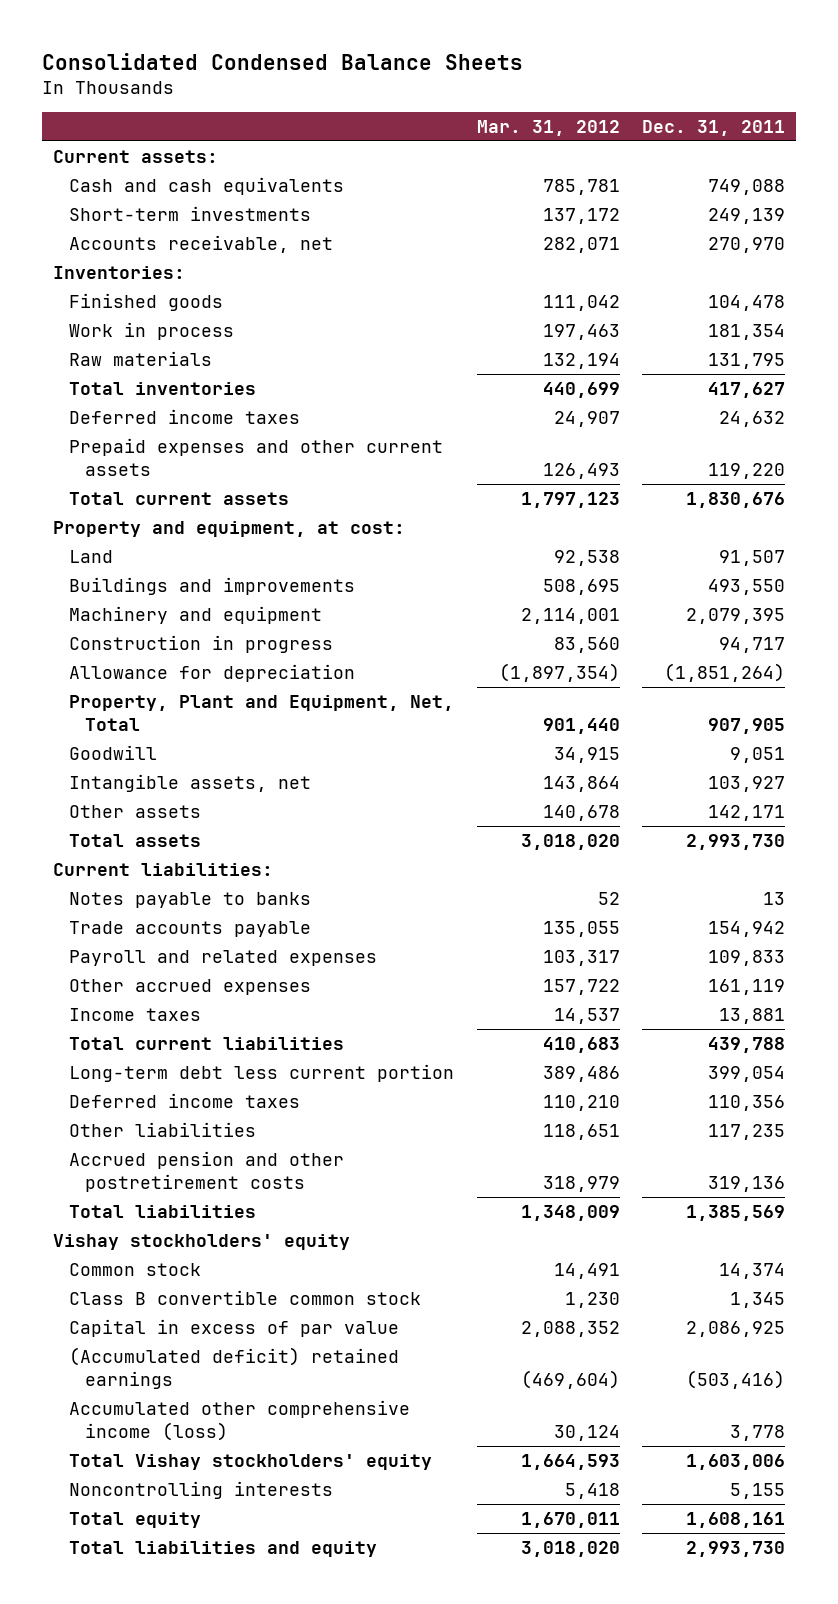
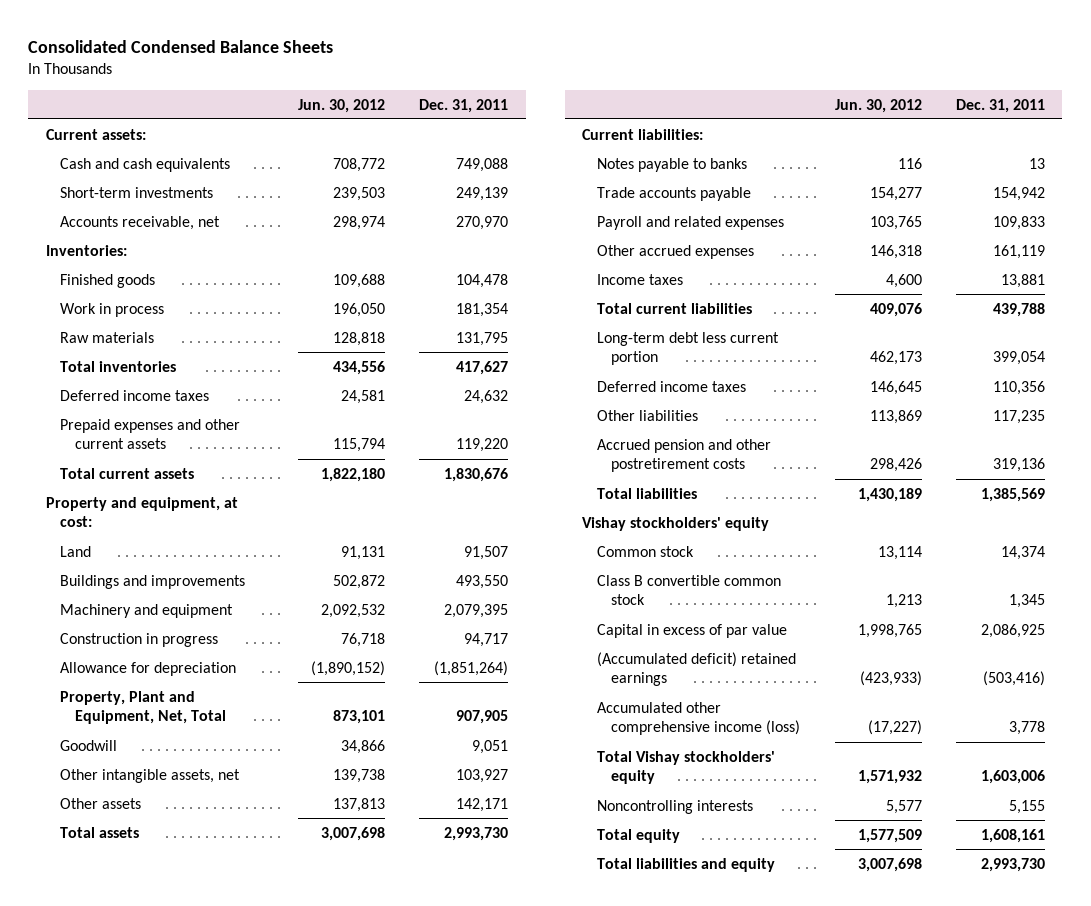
- | Mar. 31, 2012 | Dec. 31, 2011
+ | Jun. 30, 2012 | Dec. 31, 2011
- Intangible assets, net | 143,864 | 103,927
+ Other intangible assets, net | 139,738 | 103,927

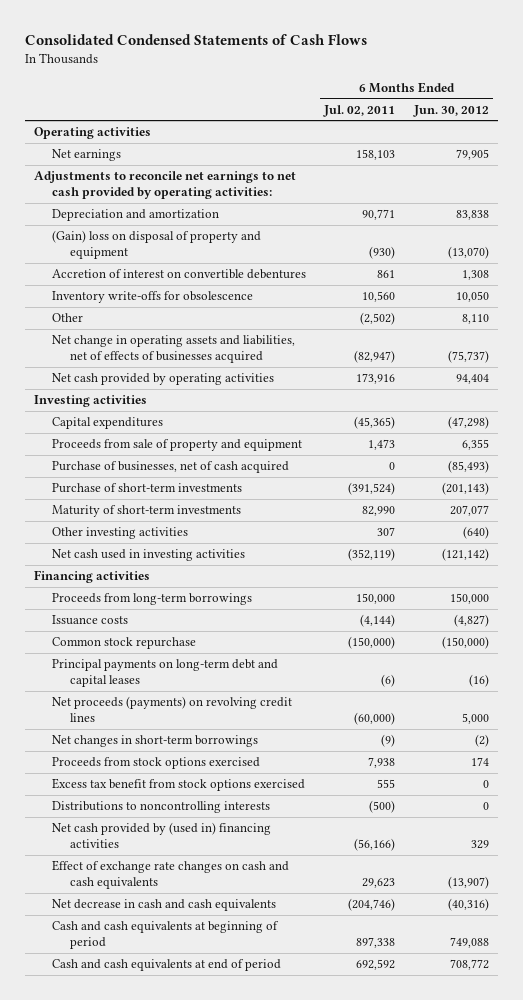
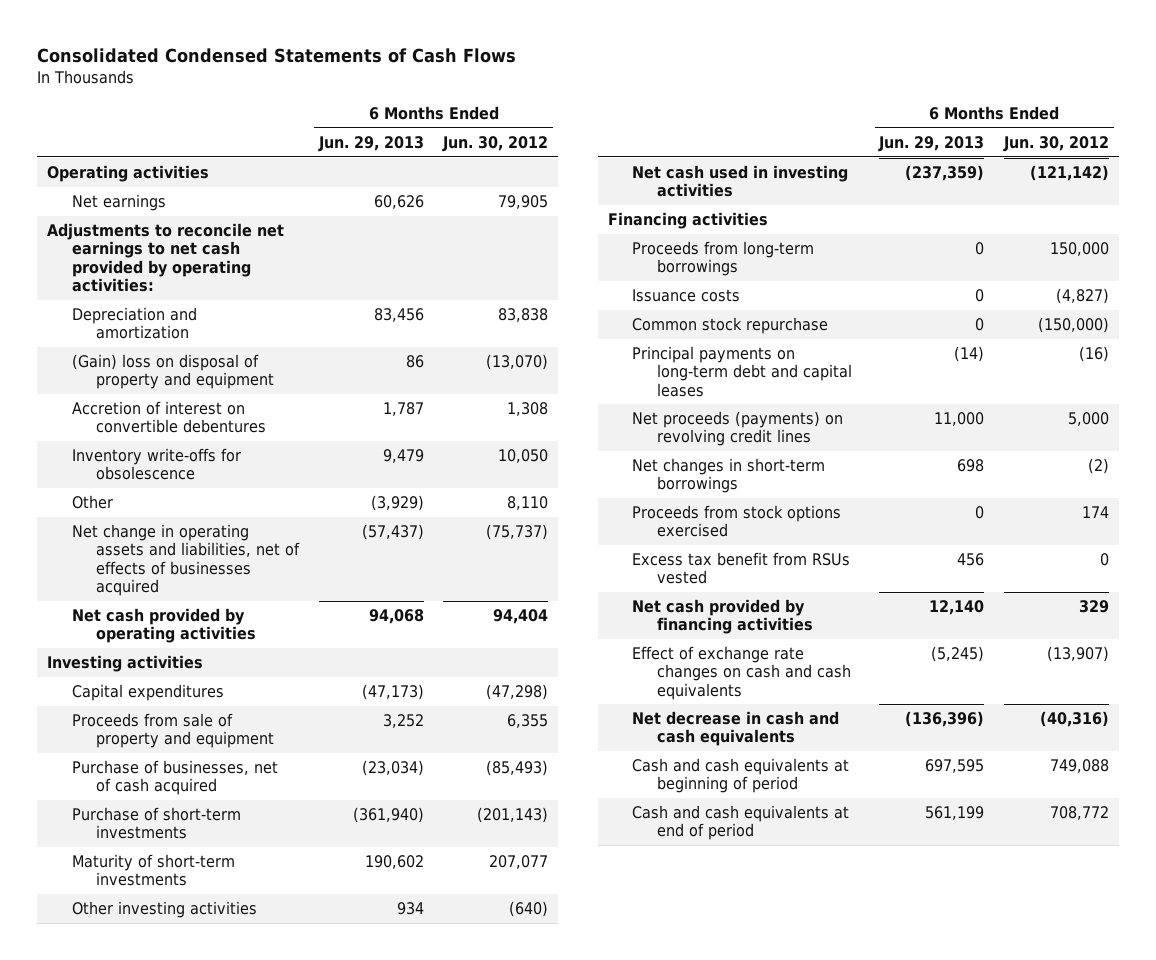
- | 6 Months Ended Jul. 02, 2011 | 6 Months Ended Jun. 30, 2012
+ | 6 Months Ended Jun. 29, 2013 | 6 Months Ended Jun. 30, 2012
- Excess tax benefit from stock options exercised | 555 | 0
- Distributions to noncontrolling interests | (500) | 0
- Net cash provided by (used in) financing activities | (56,166) | 329
+ Excess tax benefit from RSUs vested | 456 | 0
+ Net cash provided by financing activities | 12,140 | 329

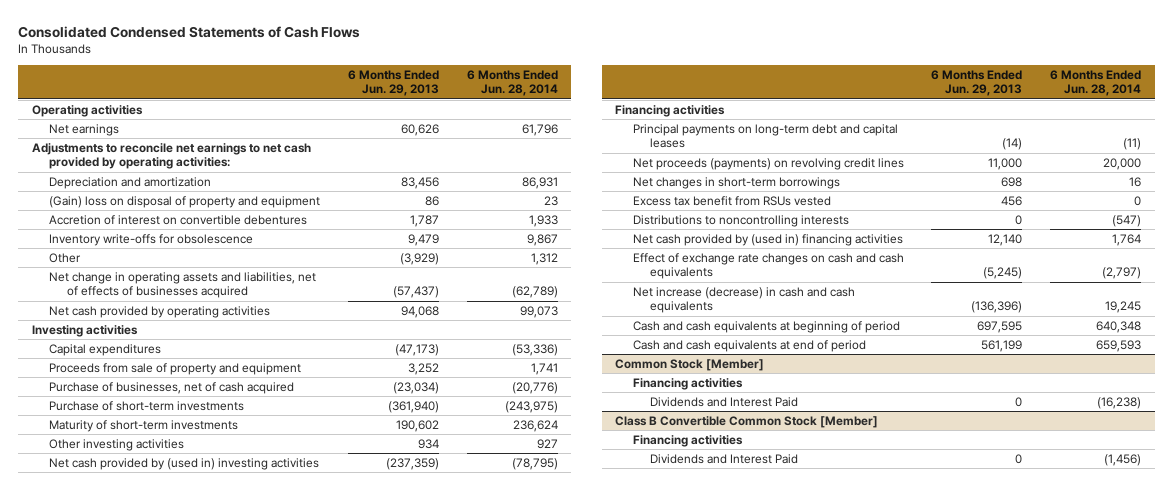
- | 6 Months Ended Jun. 29, 2013 | 6 Months Ended Jun. 30, 2012
+ | 6 Months Ended Jun. 29, 2013 | 6 Months Ended Jun. 28, 2014
- Net cash used in investing activities | (237,359) | (121,142)
+ Net cash provided by (used in) investing activities | (237,359) | (78,795)
- Proceeds from long-term borrowings | 0 | 150,000
- Issuance costs | 0 | (4,827)
- Common stock repurchase | 0 | (150,000)
- Proceeds from stock options exercised | 0 | 174
- Net cash provided by financing activities | 12,140 | 329
+ Distributions to noncontrolling interests | 0 | (547)
+ Net cash provided by (used in) financing activities | 12,140 | 1,764
- Net decrease in cash and cash equivalents | (136,396) | (40,316)
+ Net increase (decrease) in cash and cash equivalents | (136,396) | 19,245
+ Common Stock [Member]
+ Financing activities
+ Dividends and Interest Paid | 0 | (16,238)
+ Class B Convertible Common Stock [Member]
+ Financing activities
+ Dividends and Interest Paid | 0 | (1,456)

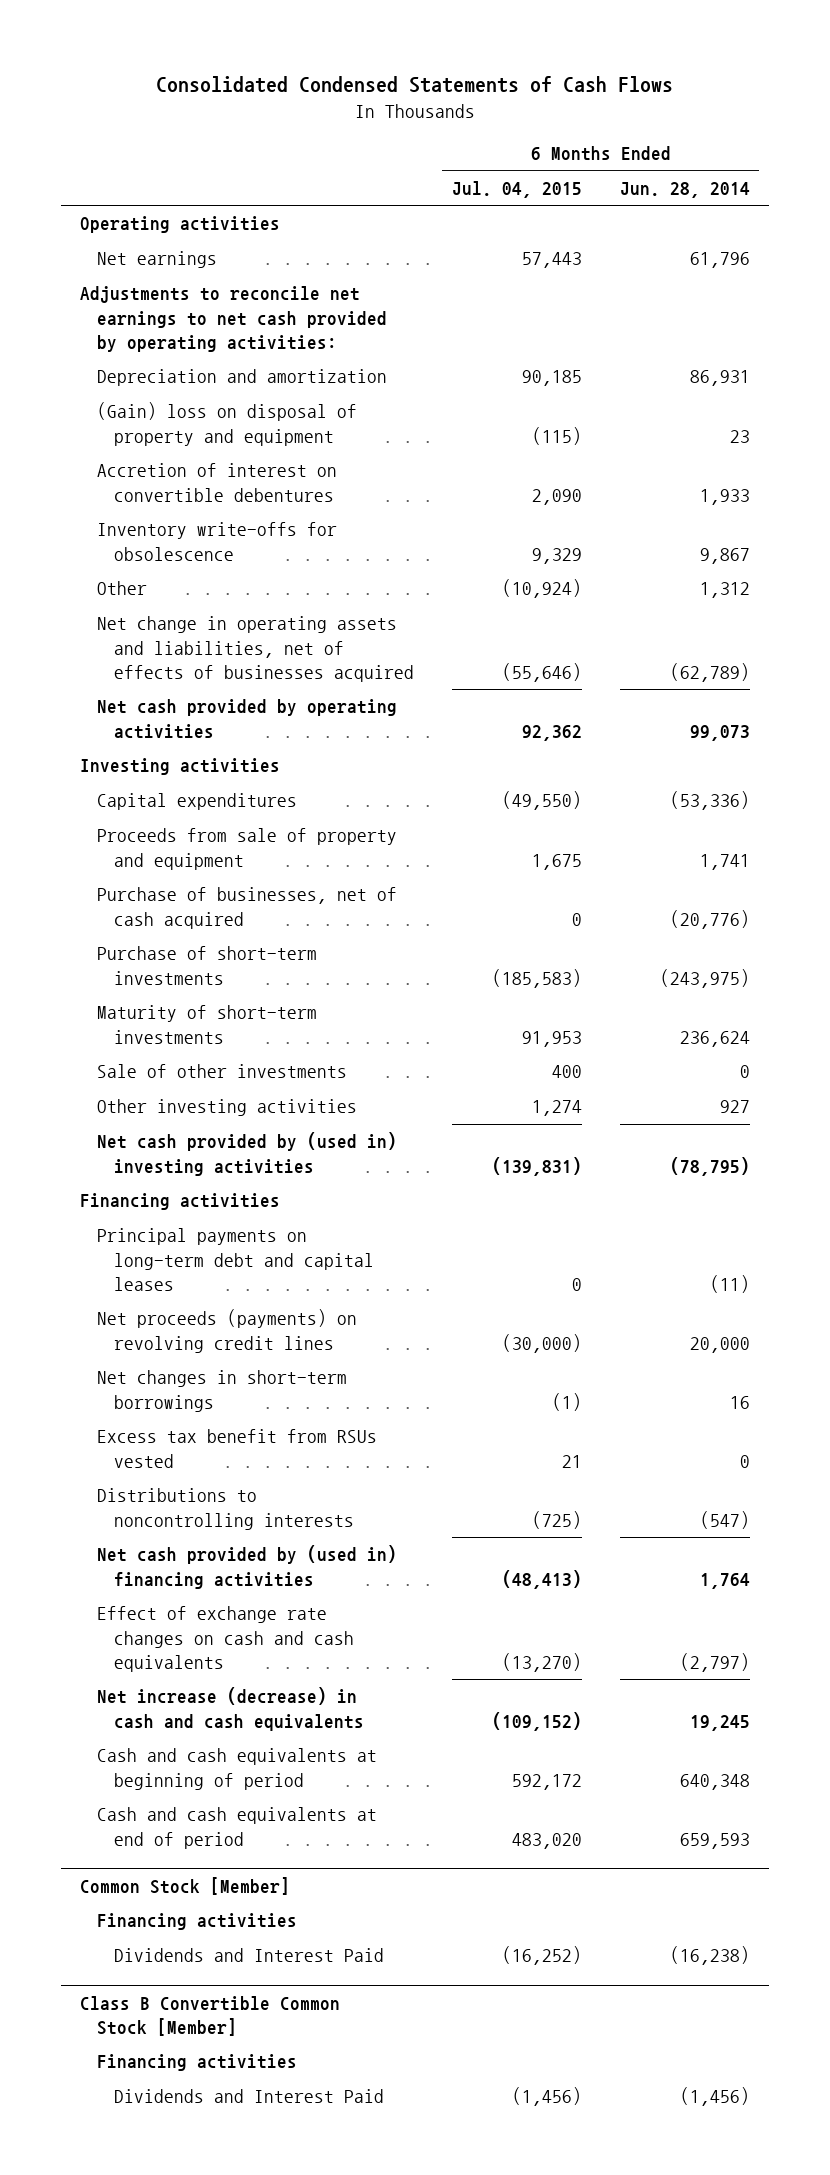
- | 6 Months Ended Jun. 29, 2013 | 6 Months Ended Jun. 28, 2014
+ | 6 Months Ended Jul. 04, 2015 | 6 Months Ended Jun. 28, 2014
+ Sale of other investments | 400 | 0

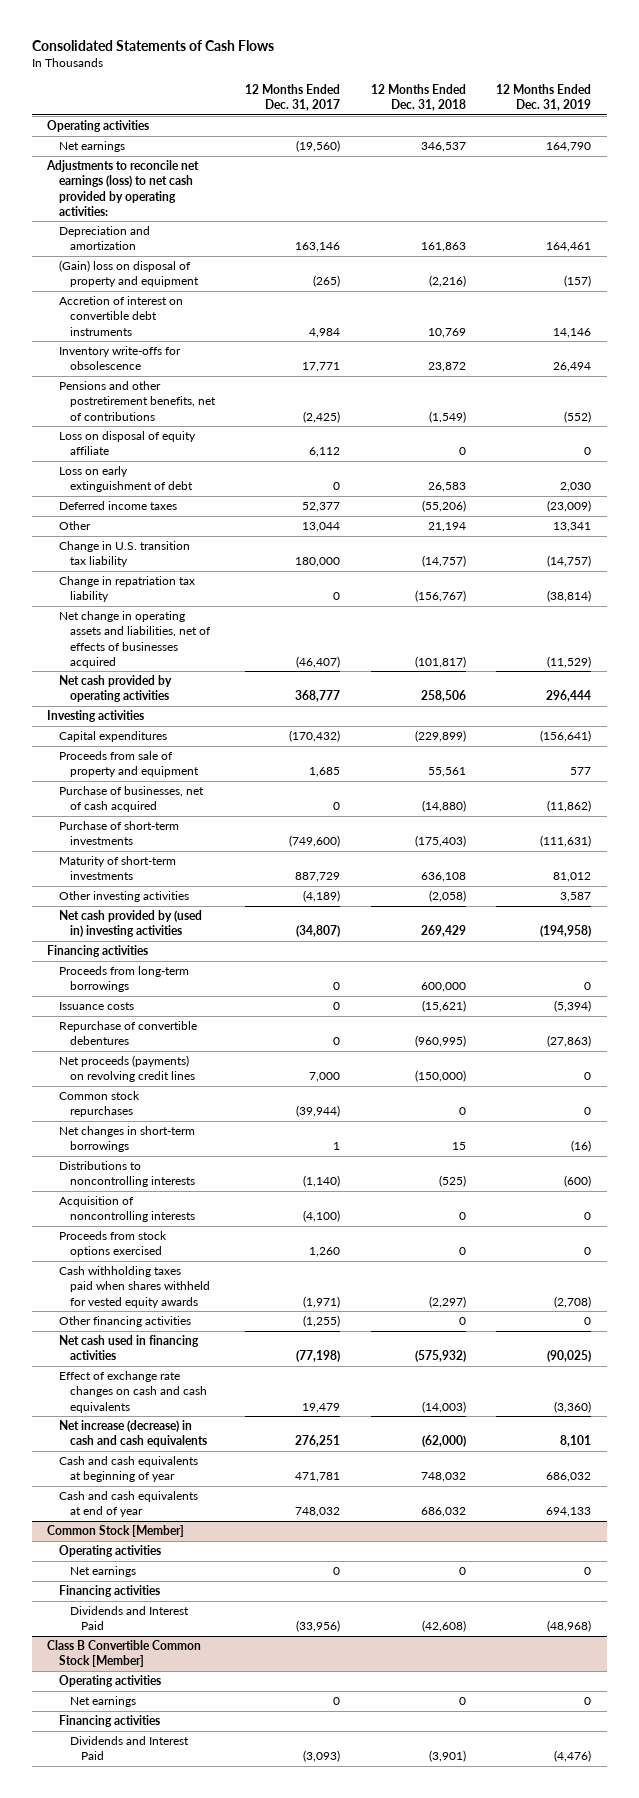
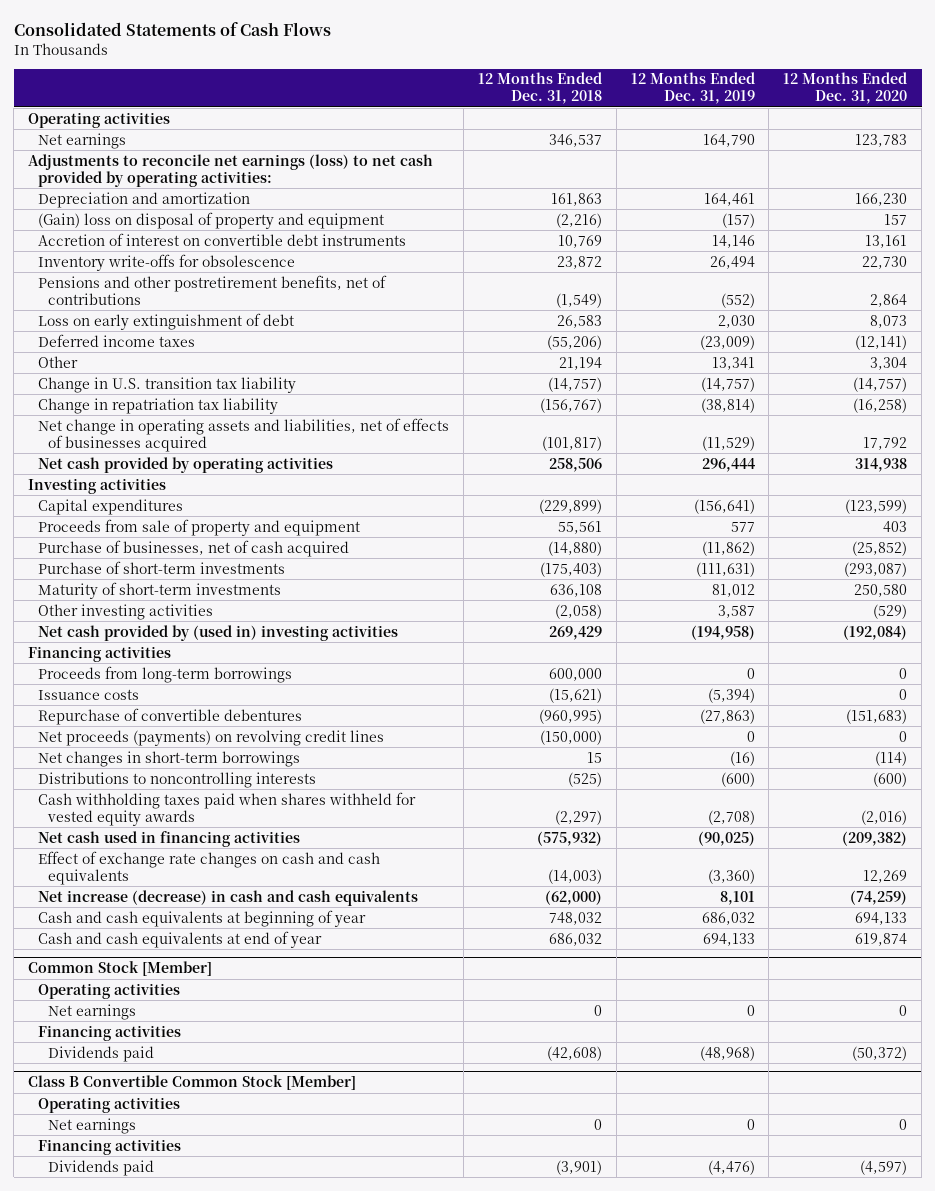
- | 12 Months Ended Dec. 31, 2017 | 12 Months Ended Dec. 31, 2018 | 12 Months Ended Dec. 31, 2019
+ | 12 Months Ended Dec. 31, 2018 | 12 Months Ended Dec. 31, 2019 | 12 Months Ended Dec. 31, 2020
- Loss on disposal of equity affiliate | 6,112 | 0 | 0
- Common stock repurchases | (39,944) | 0 | 0
- Acquisition of noncontrolling interests | (4,100) | 0 | 0
- Proceeds from stock options exercised | 1,260 | 0 | 0
- Other financing activities | (1,255) | 0 | 0
@ Common Stock [Member]
- Dividends and Interest Paid | (33,956) | (42,608) | (48,968)
+ Dividends paid | (42,608) | (48,968) | (50,372)
@ Class B Convertible Common Stock [Member]
- Dividends and Interest Paid | (3,093) | (3,901) | (4,476)
+ Dividends paid | (3,901) | (4,476) | (4,597)

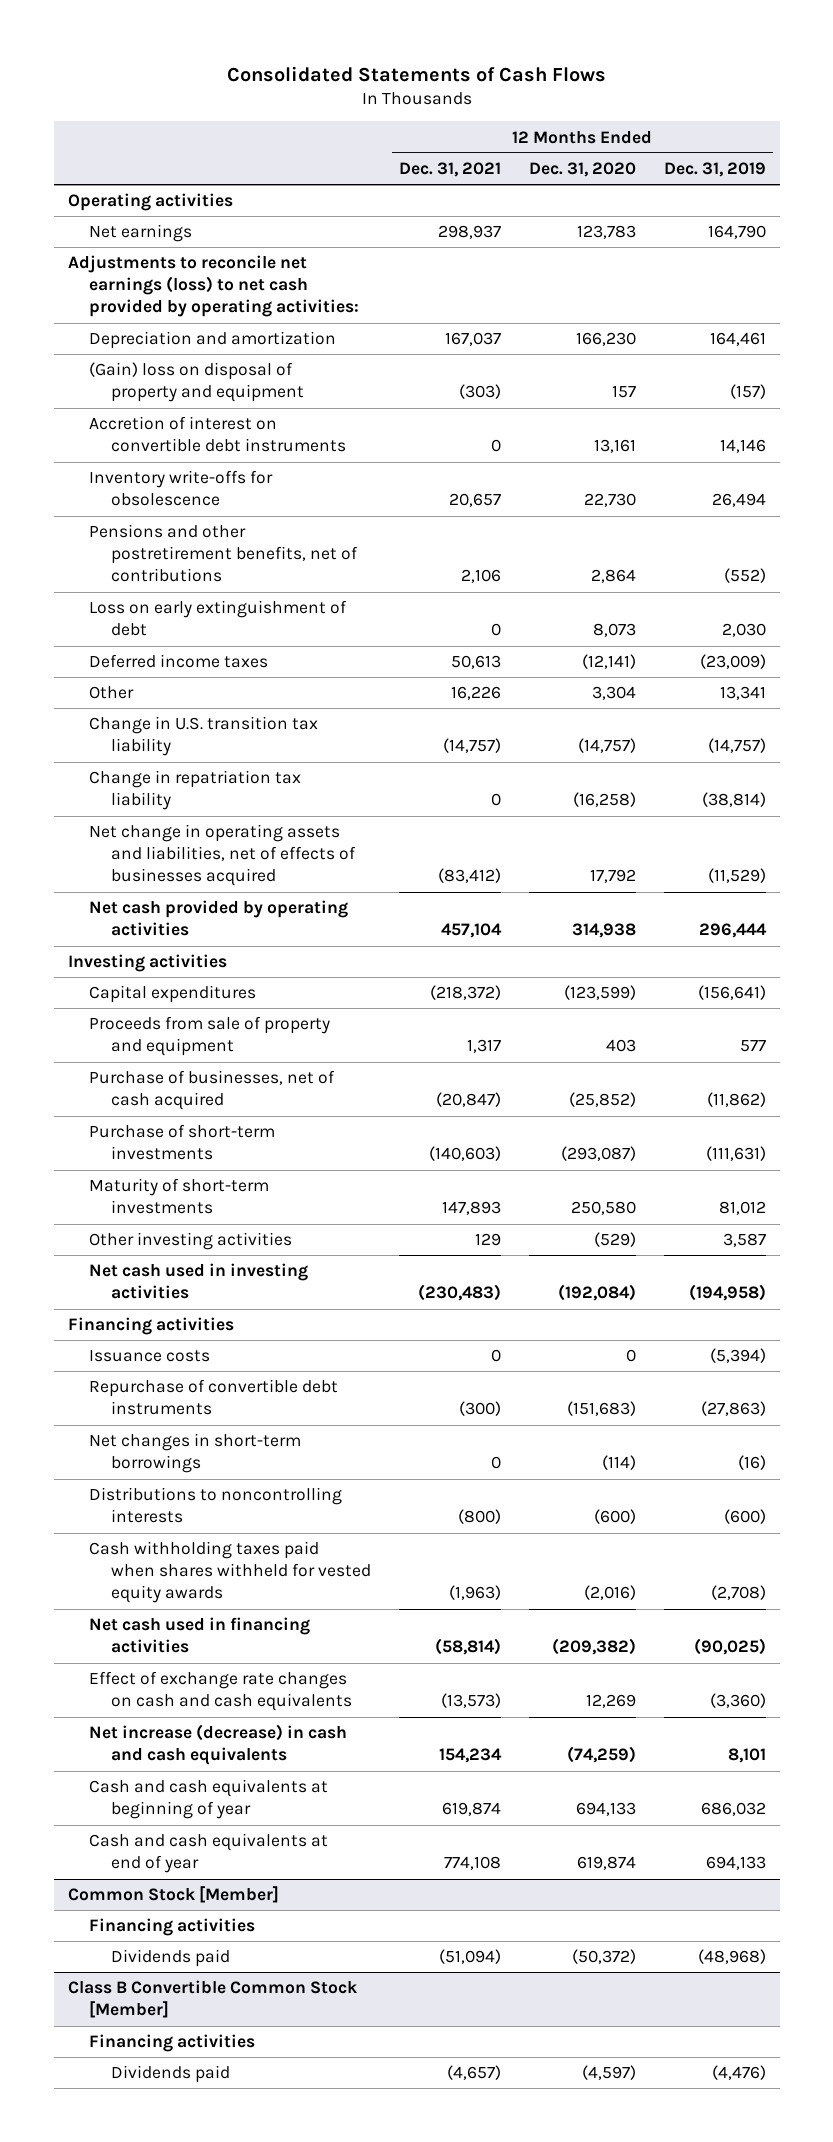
- | 12 Months Ended Dec. 31, 2018 | 12 Months Ended Dec. 31, 2019 | 12 Months Ended Dec. 31, 2020
+ | 12 Months Ended Dec. 31, 2021 | 12 Months Ended Dec. 31, 2020 | 12 Months Ended Dec. 31, 2019
- Net cash provided by (used in) investing activities | 269,429 | (194,958) | (192,084)
+ Net cash used in investing activities | (230,483) | (192,084) | (194,958)
- Proceeds from long-term borrowings | 600,000 | 0 | 0
- Repurchase of convertible debentures | (960,995) | (27,863) | (151,683)
- Net proceeds (payments) on revolving credit lines | (150,000) | 0 | 0
+ Repurchase of convertible debt instruments | (300) | (151,683) | (27,863)
@ Common Stock [Member]
- Operating activities
- Net earnings | 0 | 0 | 0
@ Class B Convertible Common Stock [Member]
- Operating activities
- Net earnings | 0 | 0 | 0

